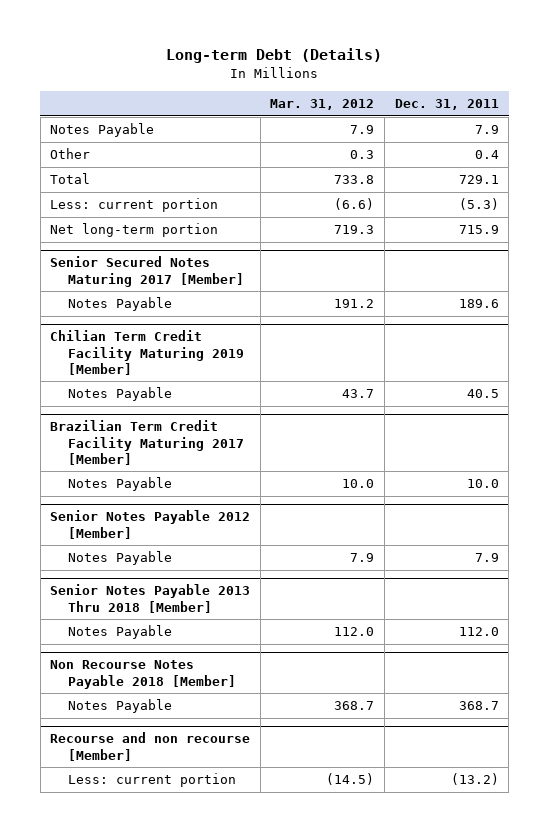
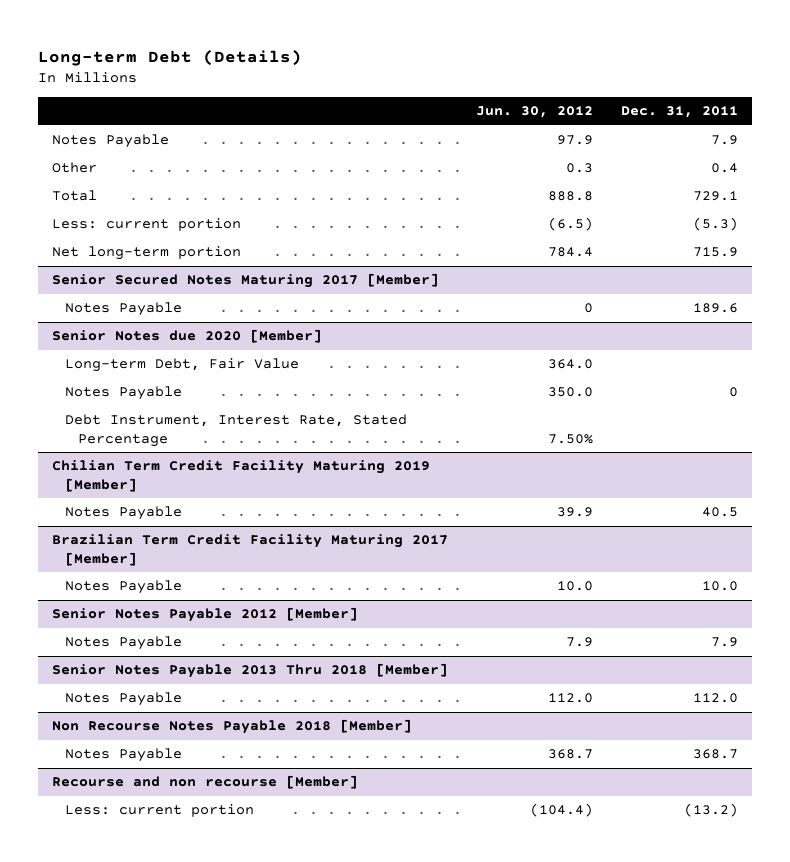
- | Mar. 31, 2012 | Dec. 31, 2011
+ | Jun. 30, 2012 | Dec. 31, 2011
+ Senior Notes due 2020 [Member]
+ Long-term Debt, Fair Value | 364.0 |
+ Notes Payable | 350.0 | 0
+ Debt Instrument, Interest Rate, Stated Percentage | 7.50% |

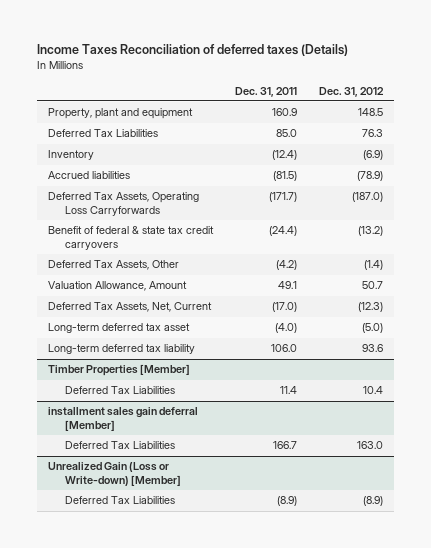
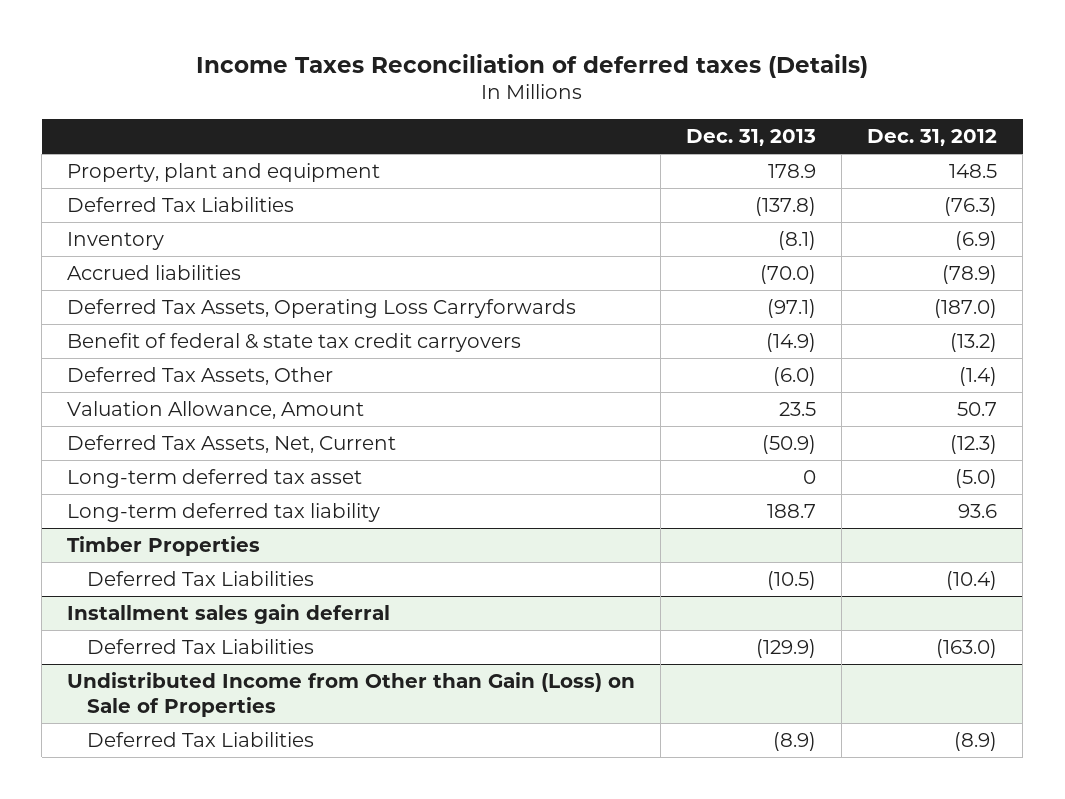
- | Dec. 31, 2011 | Dec. 31, 2012
+ | Dec. 31, 2013 | Dec. 31, 2012
- Deferred Tax Liabilities | 85.0 | 76.3
+ Deferred Tax Liabilities | (137.8) | (76.3)
- Timber Properties [Member]
- Deferred Tax Liabilities | 11.4 | 10.4
- installment sales gain deferral [Member]
- Deferred Tax Liabilities | 166.7 | 163.0
- Unrealized Gain (Loss or Write-down) [Member]
+ Timber Properties
+ Deferred Tax Liabilities | (10.5) | (10.4)
+ Installment sales gain deferral
+ Deferred Tax Liabilities | (129.9) | (163.0)
+ Undistributed Income from Other than Gain (Loss) on Sale of Properties

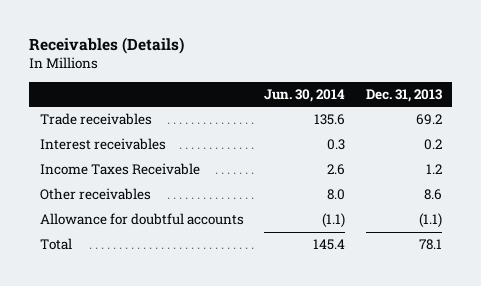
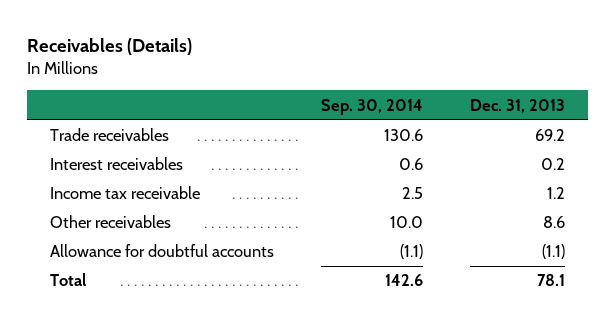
- | Jun. 30, 2014 | Dec. 31, 2013
+ | Sep. 30, 2014 | Dec. 31, 2013
- Income Taxes Receivable | 2.6 | 1.2
+ Income tax receivable | 2.5 | 1.2

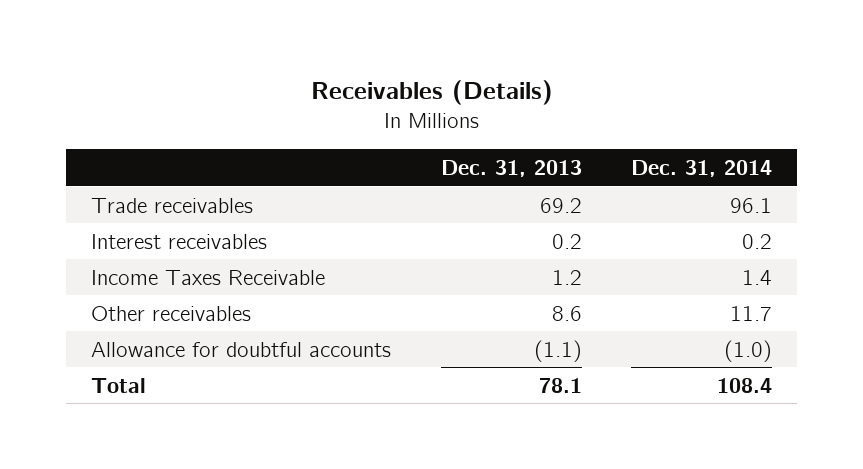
- | Sep. 30, 2014 | Dec. 31, 2013
+ | Dec. 31, 2013 | Dec. 31, 2014
- Income tax receivable | 2.5 | 1.2
+ Income Taxes Receivable | 1.2 | 1.4

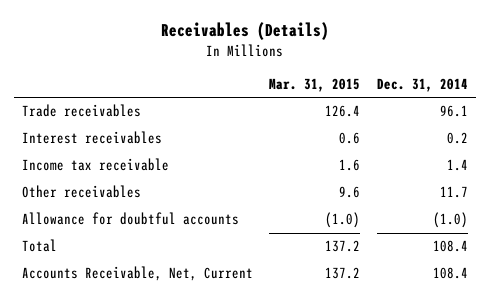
- | Dec. 31, 2013 | Dec. 31, 2014
+ | Mar. 31, 2015 | Dec. 31, 2014
- Income Taxes Receivable | 1.2 | 1.4
+ Income tax receivable | 1.6 | 1.4
+ Accounts Receivable, Net, Current | 137.2 | 108.4

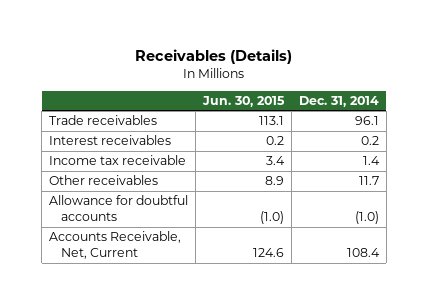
- | Mar. 31, 2015 | Dec. 31, 2014
+ | Jun. 30, 2015 | Dec. 31, 2014
- Total | 137.2 | 108.4

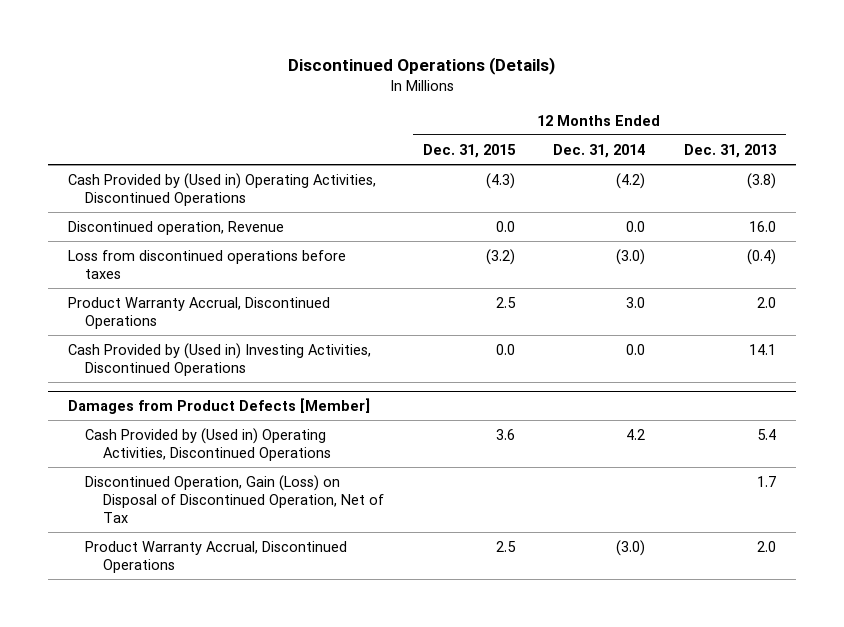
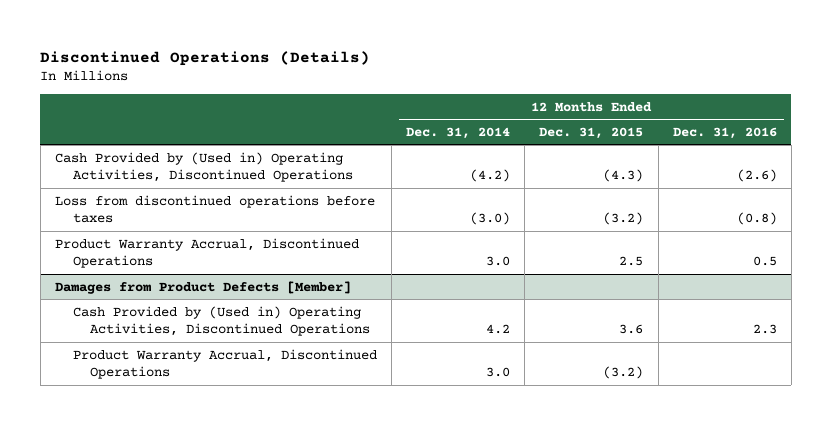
- | 12 Months Ended Dec. 31, 2015 | 12 Months Ended Dec. 31, 2014 | 12 Months Ended Dec. 31, 2013
+ | 12 Months Ended Dec. 31, 2014 | 12 Months Ended Dec. 31, 2015 | 12 Months Ended Dec. 31, 2016
- Discontinued operation, Revenue | 0.0 | 0.0 | 16.0
- Cash Provided by (Used in) Investing Activities, Discontinued Operations | 0.0 | 0.0 | 14.1
@ Damages from Product Defects [Member]
- Discontinued Operation, Gain (Loss) on Disposal of Discontinued Operation, Net of Tax | | | 1.7
- Product Warranty Accrual, Discontinued Operations | 2.5 | (3.0) | 2.0
+ Product Warranty Accrual, Discontinued Operations | 3.0 | (3.2) |

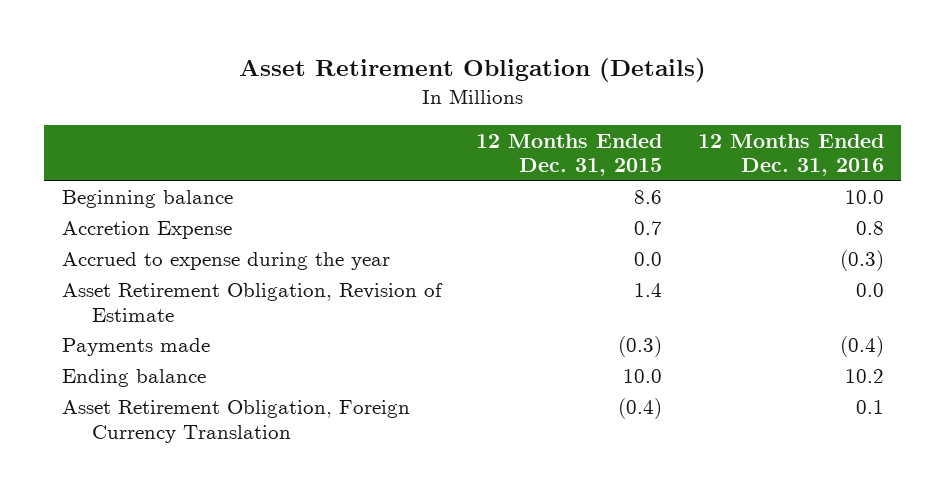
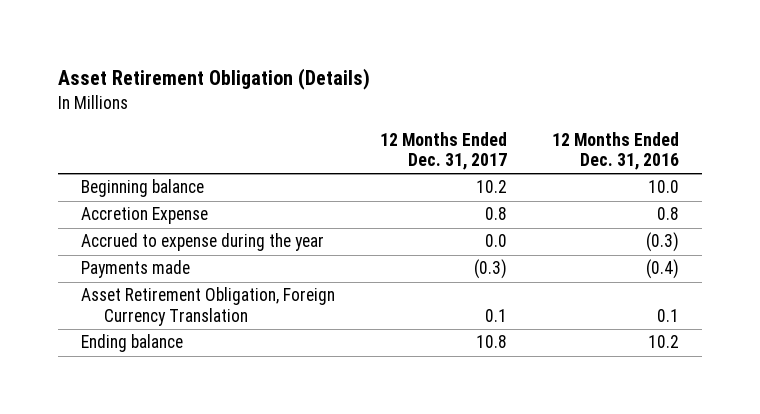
- | 12 Months Ended Dec. 31, 2015 | 12 Months Ended Dec. 31, 2016
+ | 12 Months Ended Dec. 31, 2017 | 12 Months Ended Dec. 31, 2016
- Asset Retirement Obligation, Revision of Estimate | 1.4 | 0.0
moved down: Ending balance | 10.8 | 10.2

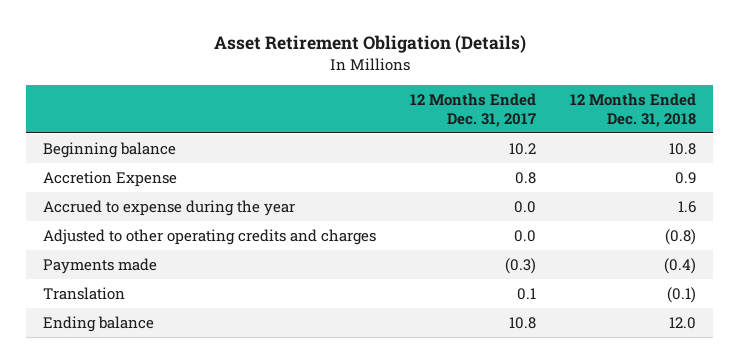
- | 12 Months Ended Dec. 31, 2017 | 12 Months Ended Dec. 31, 2016
+ | 12 Months Ended Dec. 31, 2017 | 12 Months Ended Dec. 31, 2018
+ Adjusted to other operating credits and charges | 0.0 | (0.8)
- Asset Retirement Obligation, Foreign Currency Translation | 0.1 | 0.1
+ Translation | 0.1 | (0.1)

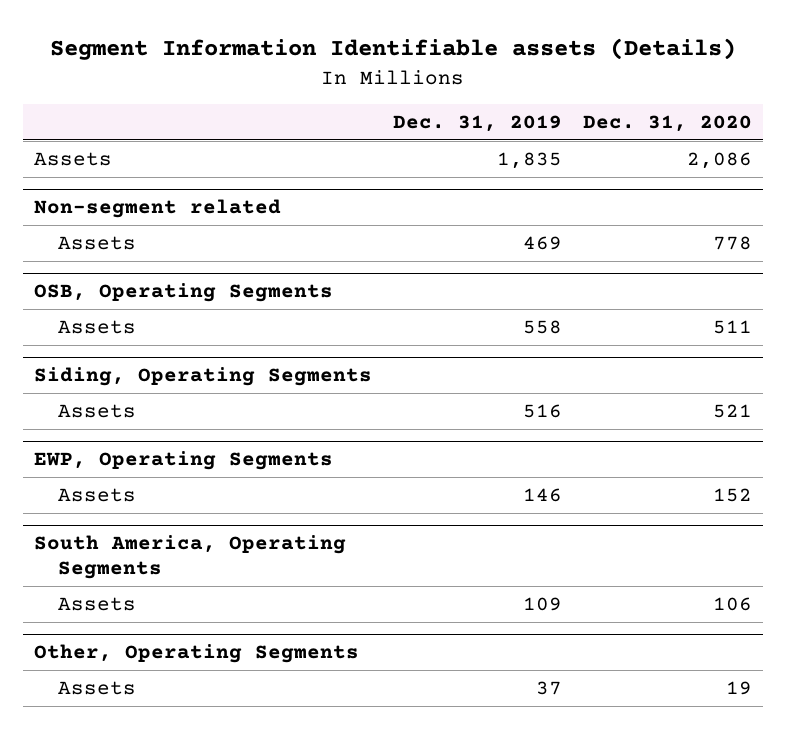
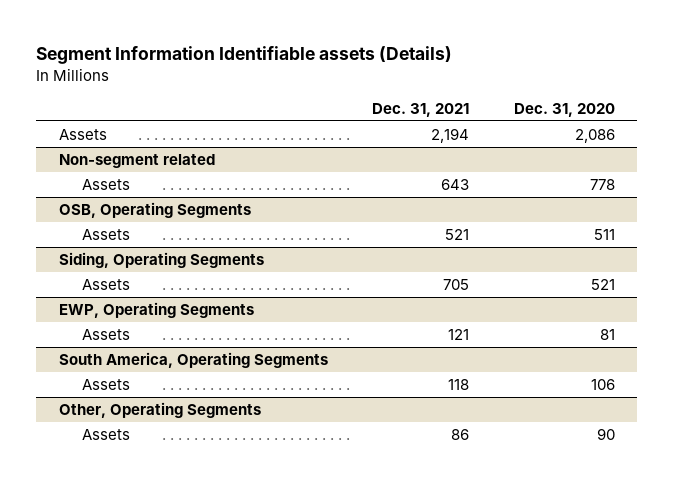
- | Dec. 31, 2019 | Dec. 31, 2020
+ | Dec. 31, 2021 | Dec. 31, 2020
@ EWP, Operating Segments
- Assets | 146 | 152
+ Assets | 121 | 81
@ Other, Operating Segments
- Assets | 37 | 19
+ Assets | 86 | 90

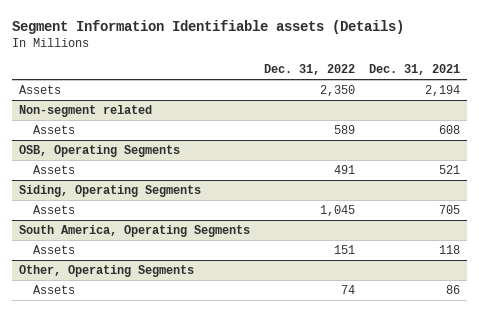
- | Dec. 31, 2021 | Dec. 31, 2020
+ | Dec. 31, 2022 | Dec. 31, 2021
@ Non-segment related
- Assets | 643 | 778
+ Assets | 589 | 608
- EWP, Operating Segments
- Assets | 121 | 81

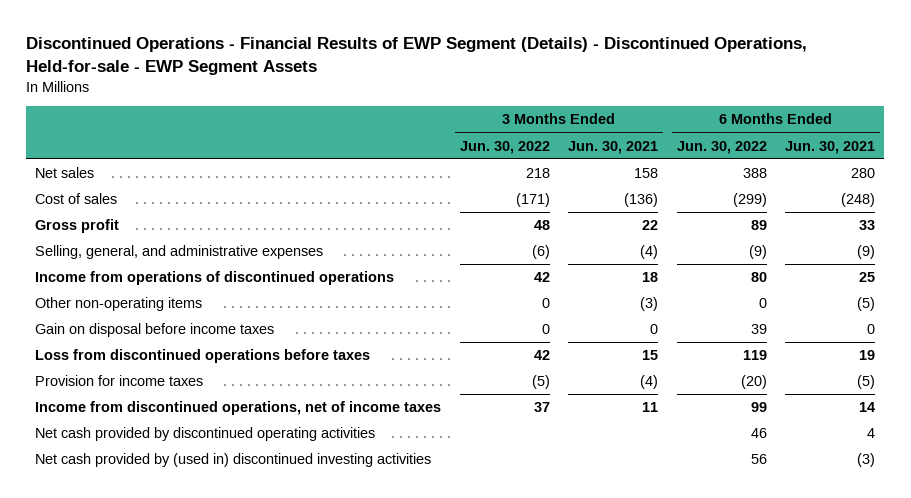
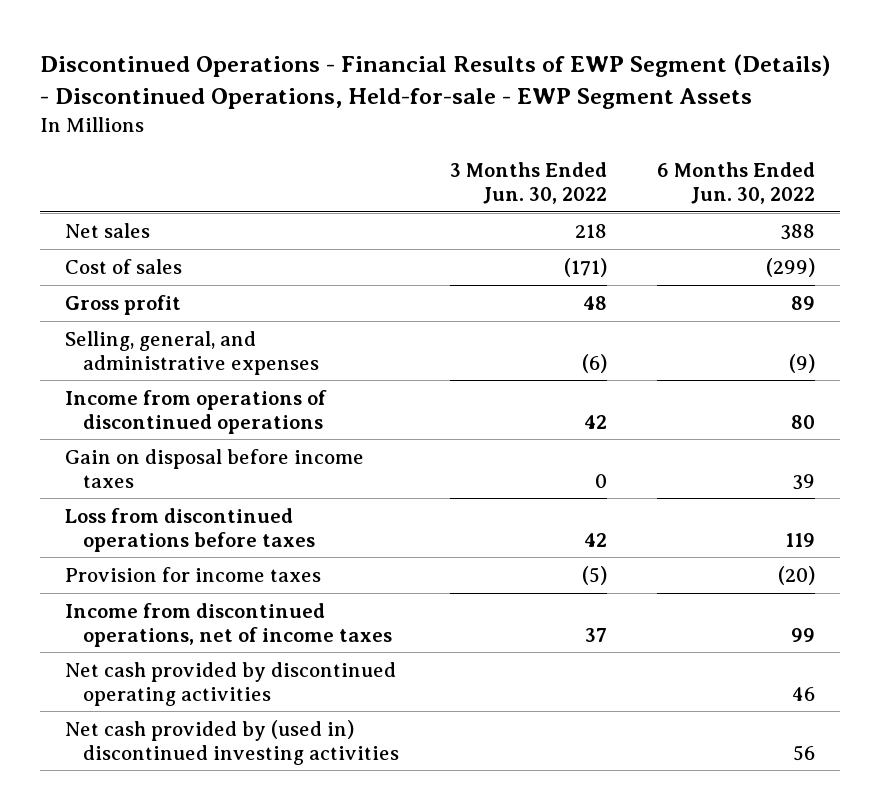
- | 3 Months Ended Jun. 30, 2022 | 3 Months Ended Jun. 30, 2021 | 6 Months Ended Jun. 30, 2022 | 6 Months Ended Jun. 30, 2021
+ | 3 Months Ended Jun. 30, 2022 | 6 Months Ended Jun. 30, 2022
- Other non-operating items | 0 | (3) | 0 | (5)

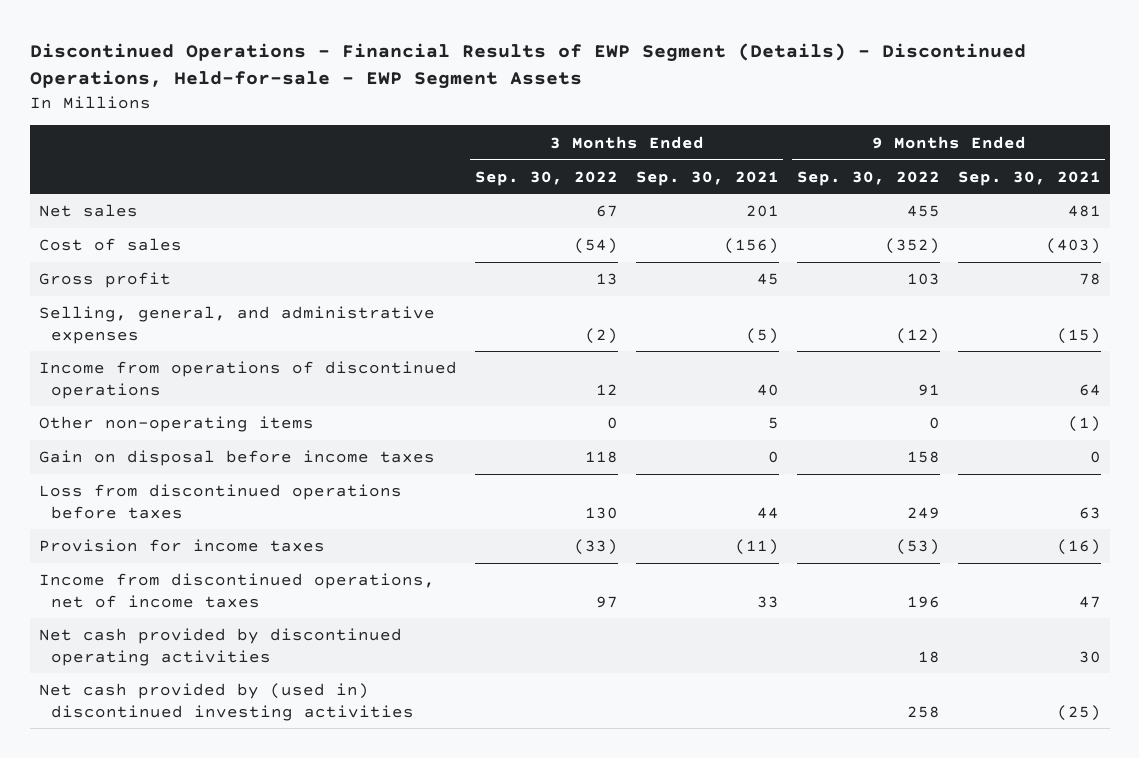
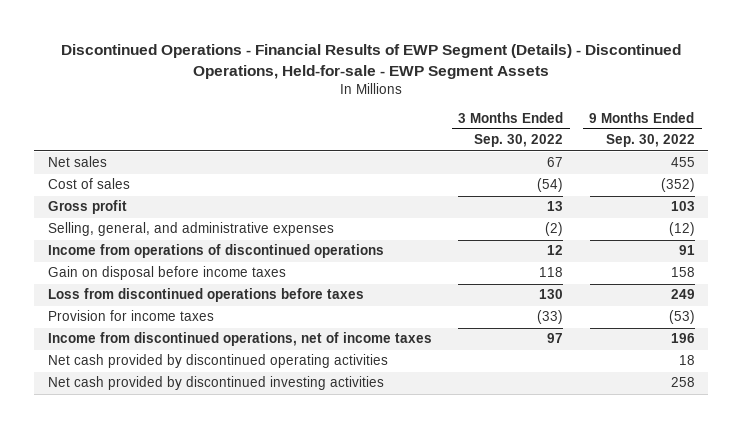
- | 3 Months Ended Sep. 30, 2022 | 3 Months Ended Sep. 30, 2021 | 9 Months Ended Sep. 30, 2022 | 9 Months Ended Sep. 30, 2021
+ | 3 Months Ended Sep. 30, 2022 | 9 Months Ended Sep. 30, 2022
- Other non-operating items | 0 | 5 | 0 | (1)
- Net cash provided by (used in) discontinued investing activities | | | 258 | (25)
+ Net cash provided by discontinued investing activities | | 258

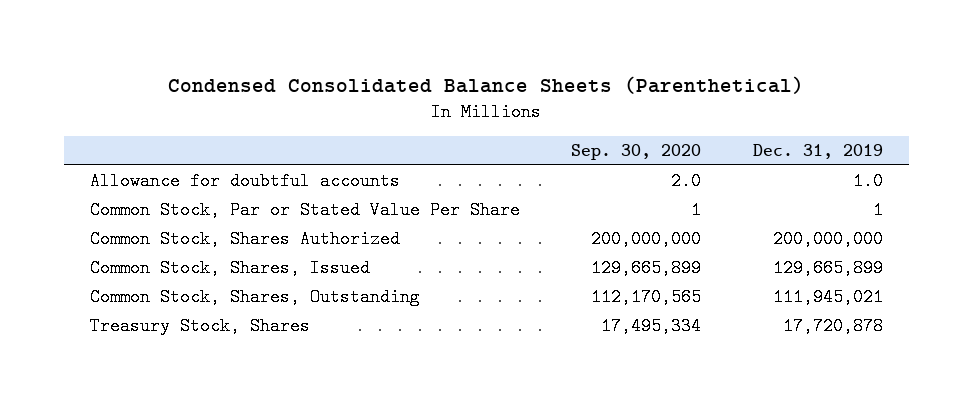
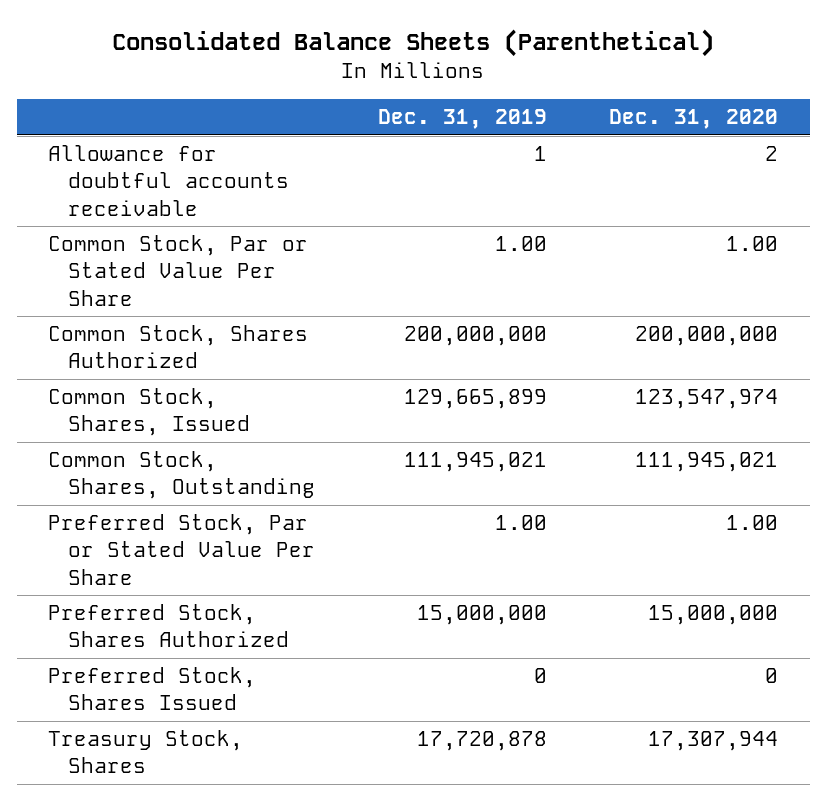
- Condensed Consolidated Balance Sheets (Parenthetical)
+ Consolidated Balance Sheets (Parenthetical)
- | Sep. 30, 2020 | Dec. 31, 2019
+ | Dec. 31, 2019 | Dec. 31, 2020
- Allowance for doubtful accounts | 2.0 | 1.0
- Common Stock, Par or Stated Value Per Share | 1 | 1
+ Allowance for doubtful accounts receivable | 1 | 2
+ Common Stock, Par or Stated Value Per Share | 1.00 | 1.00
+ Preferred Stock, Par or Stated Value Per Share | 1.00 | 1.00
+ Preferred Stock, Shares Authorized | 15,000,000 | 15,000,000
+ Preferred Stock, Shares Issued | 0 | 0

